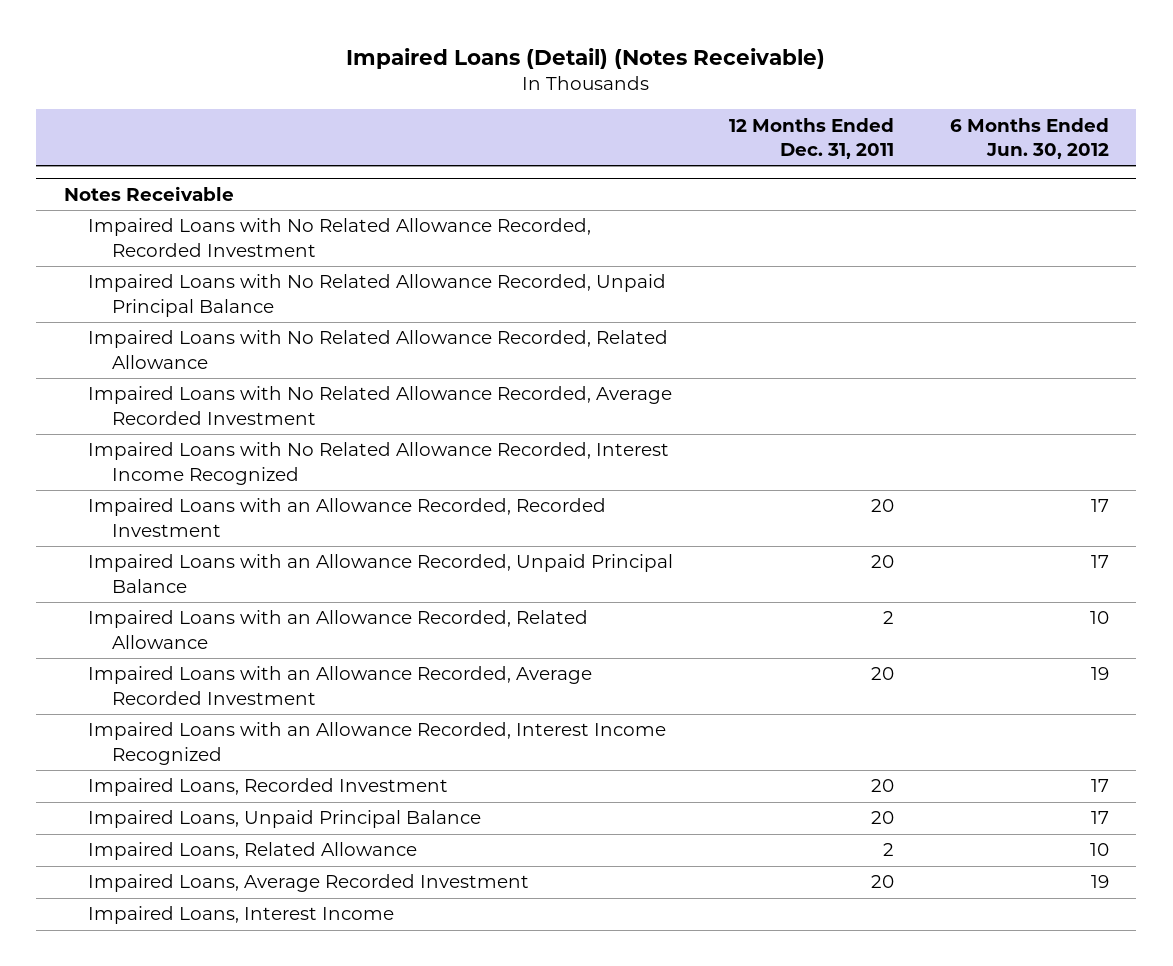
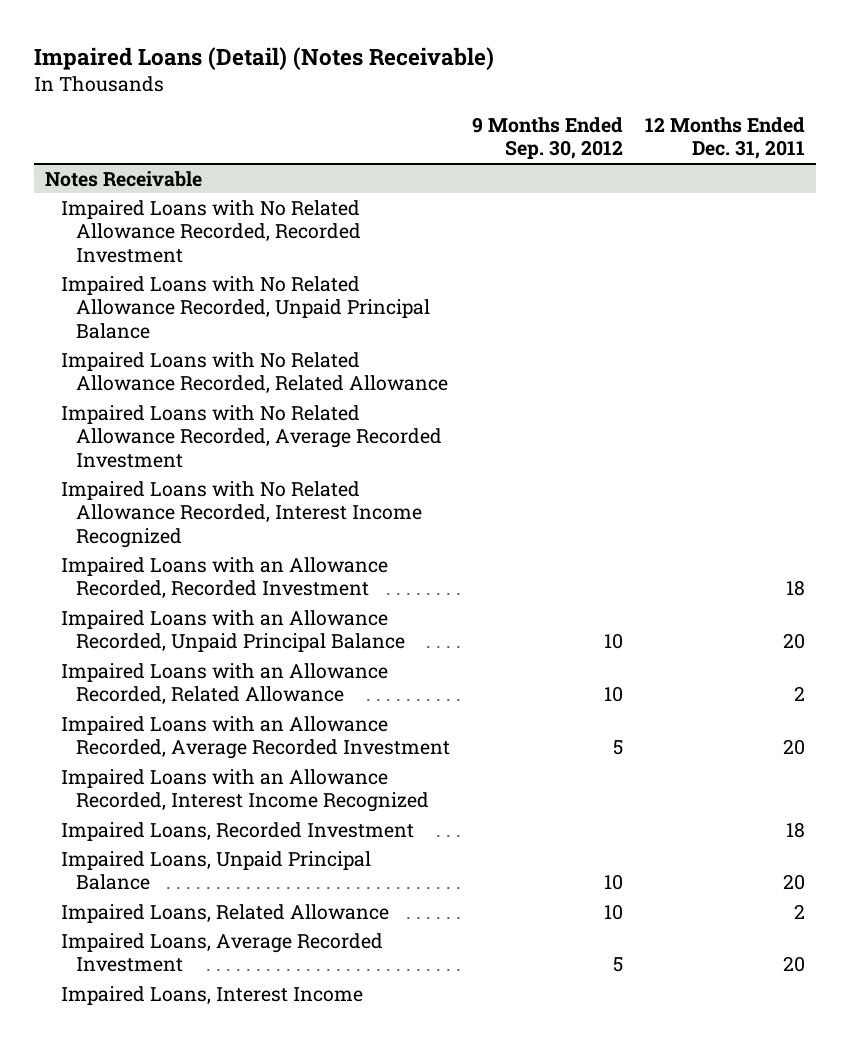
- | 12 Months Ended Dec. 31, 2011 | 6 Months Ended Jun. 30, 2012
+ | 9 Months Ended Sep. 30, 2012 | 12 Months Ended Dec. 31, 2011
@ Notes Receivable
- Impaired Loans with an Allowance Recorded, Recorded Investment | 20 | 17
+ Impaired Loans with an Allowance Recorded, Recorded Investment | | 18
- Impaired Loans, Recorded Investment | 20 | 17
+ Impaired Loans, Recorded Investment | | 18

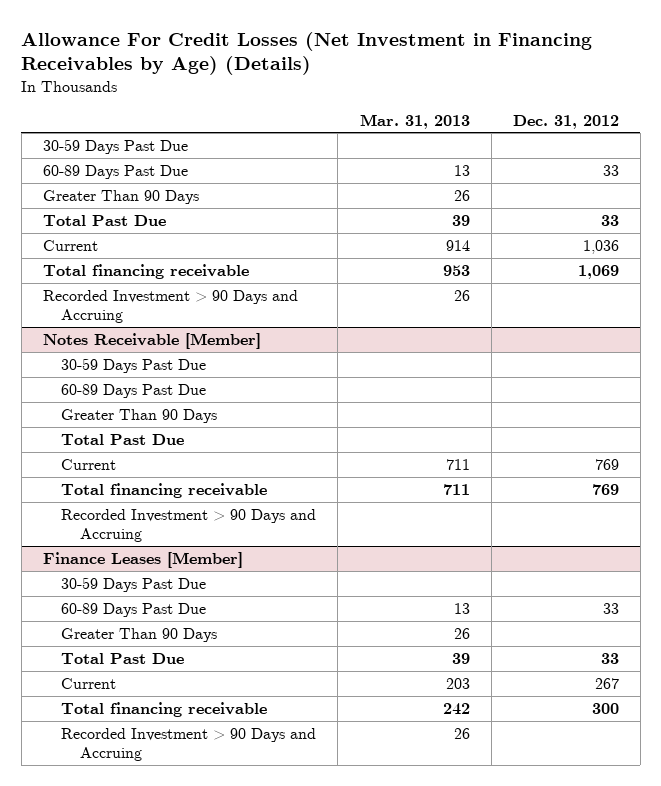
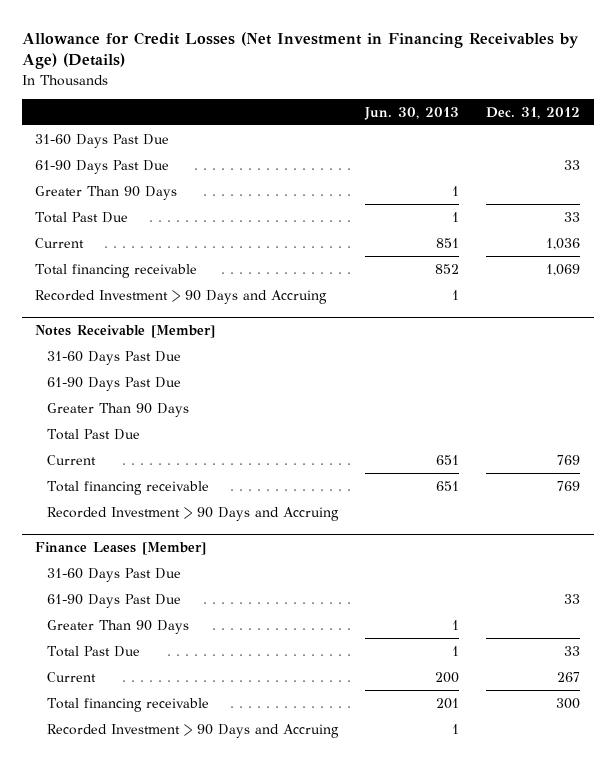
- Allowance For Credit Losses (Net Investment in Financing Receivables by Age) (Details)
+ Allowance for Credit Losses (Net Investment in Financing Receivables by Age) (Details)
- | Mar. 31, 2013 | Dec. 31, 2012
+ | Jun. 30, 2013 | Dec. 31, 2012
- 30-59 Days Past Due
- 60-89 Days Past Due | 13 | 33
+ 31-60 Days Past Due
+ 61-90 Days Past Due | | 33
@ Notes Receivable [Member]
- 30-59 Days Past Due
- 60-89 Days Past Due
+ 31-60 Days Past Due
+ 61-90 Days Past Due
@ Finance Leases [Member]
- 30-59 Days Past Due
- 60-89 Days Past Due | 13 | 33
+ 31-60 Days Past Due
+ 61-90 Days Past Due | | 33

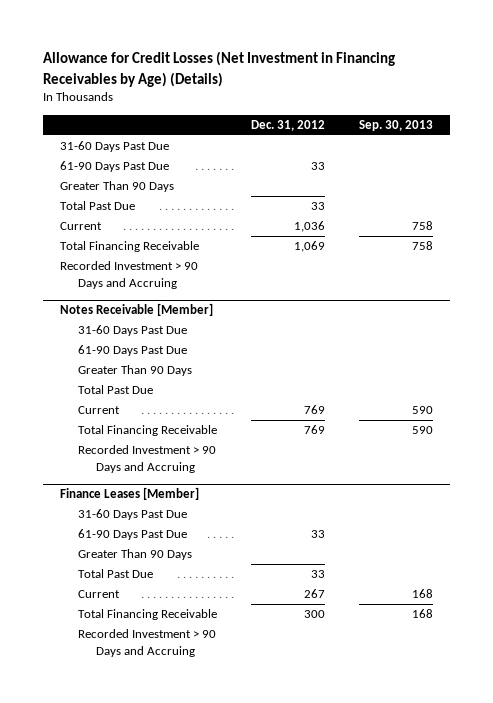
- | Jun. 30, 2013 | Dec. 31, 2012
+ | Dec. 31, 2012 | Sep. 30, 2013
- Total financing receivable | 852 | 1,069
+ Total Financing Receivable | 1,069 | 758
@ Notes Receivable [Member]
- Total financing receivable | 651 | 769
+ Total Financing Receivable | 769 | 590
@ Finance Leases [Member]
- Total financing receivable | 201 | 300
+ Total Financing Receivable | 300 | 168

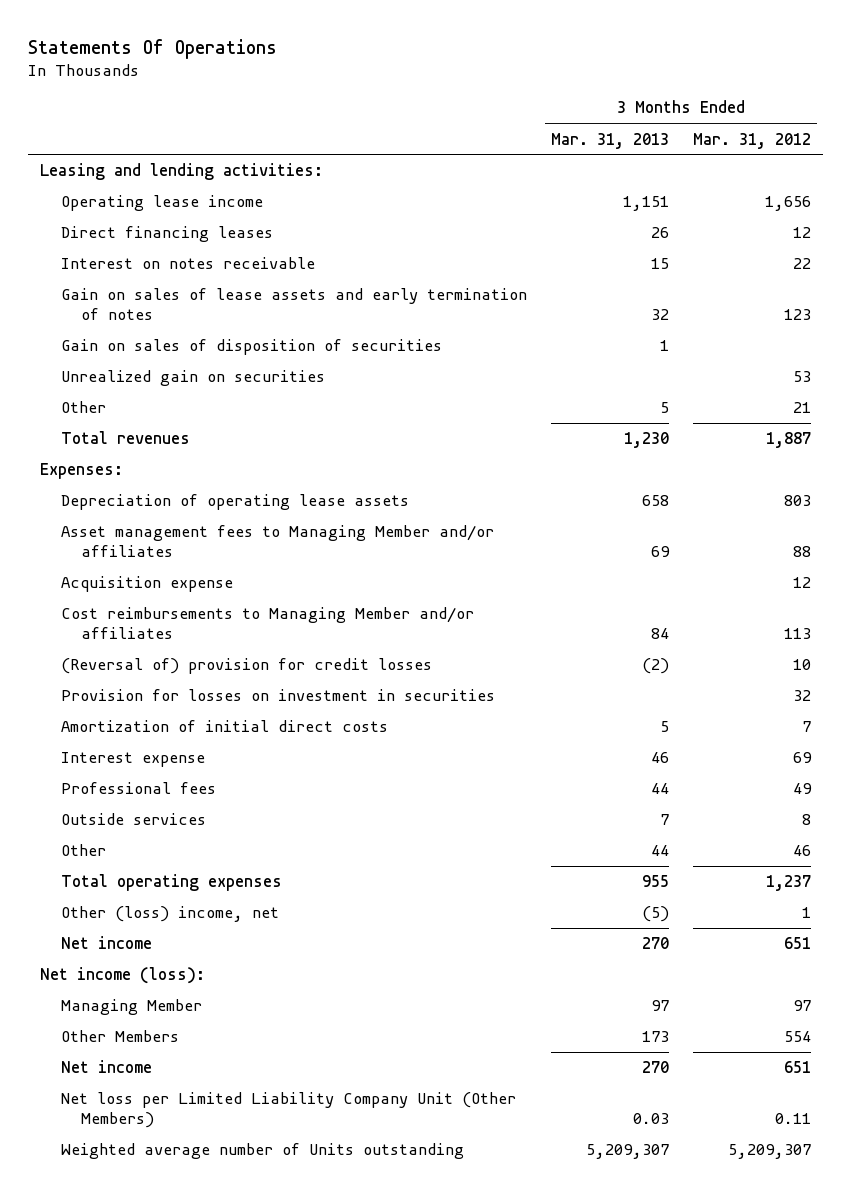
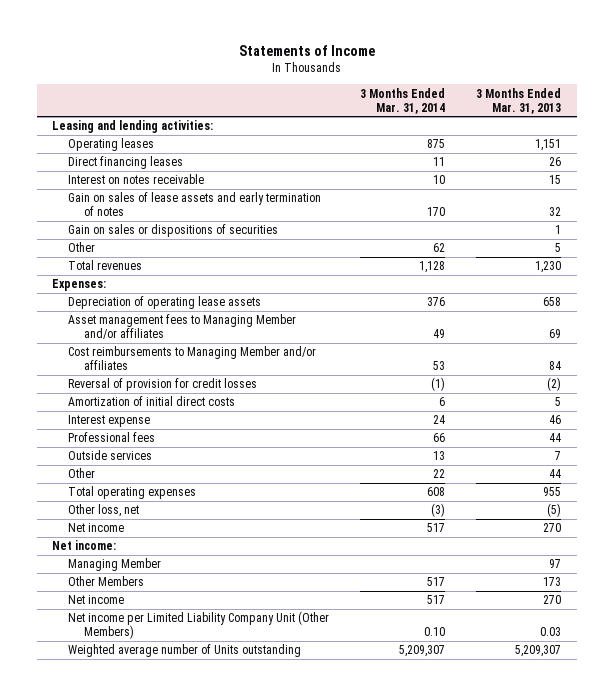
- Statements Of Operations
+ Statements of Income
- | 3 Months Ended Mar. 31, 2013 | 3 Months Ended Mar. 31, 2012
+ | 3 Months Ended Mar. 31, 2014 | 3 Months Ended Mar. 31, 2013
- Operating lease income | 1,151 | 1,656
+ Operating leases | 875 | 1,151
- Gain on sales of disposition of securities | 1 |
- Unrealized gain on securities | | 53
+ Gain on sales or dispositions of securities | | 1
- Acquisition expense | | 12
- (Reversal of) provision for credit losses | (2) | 10
- Provision for losses on investment in securities | | 32
+ Reversal of provision for credit losses | (1) | (2)
- Other (loss) income, net | (5) | 1
+ Other loss, net | (3) | (5)
- Net income (loss):
+ Net income:
- Net loss per Limited Liability Company Unit (Other Members) | 0.03 | 0.11
+ Net income per Limited Liability Company Unit (Other Members) | 0.10 | 0.03

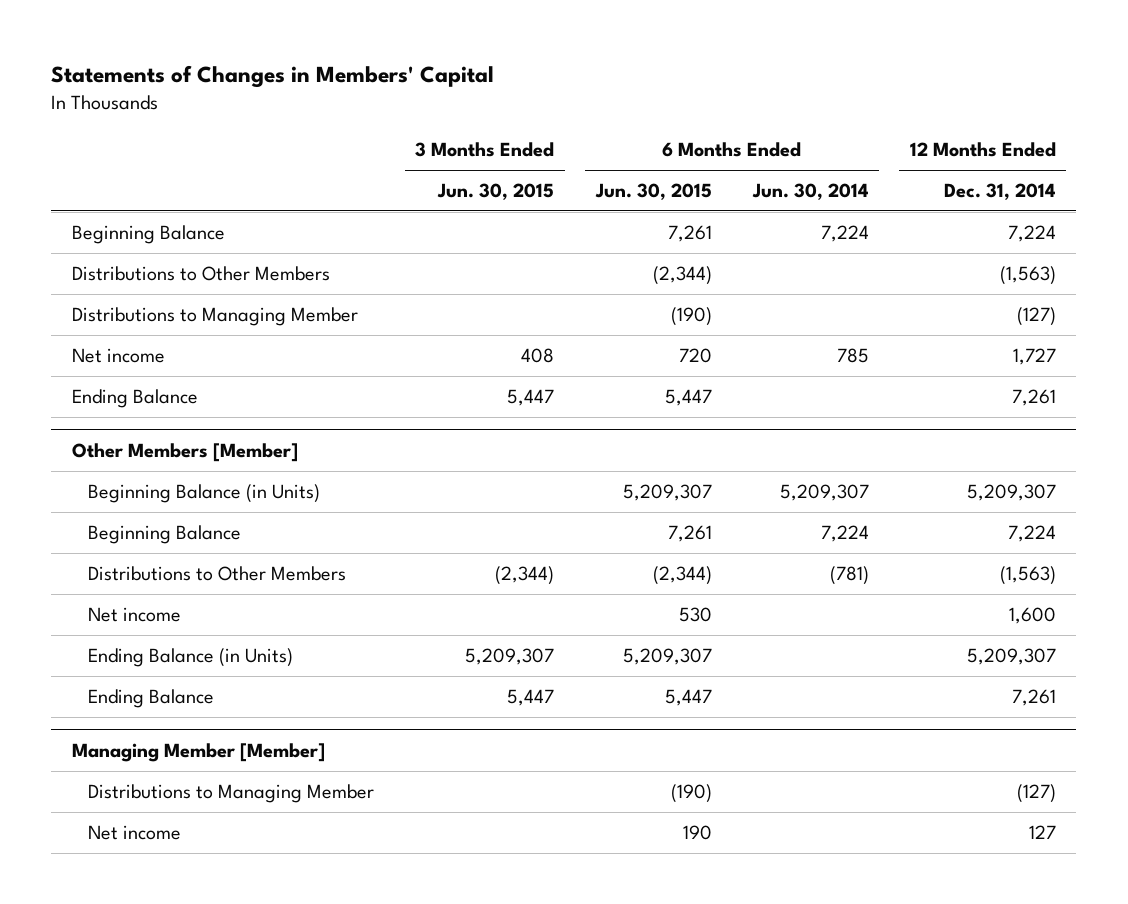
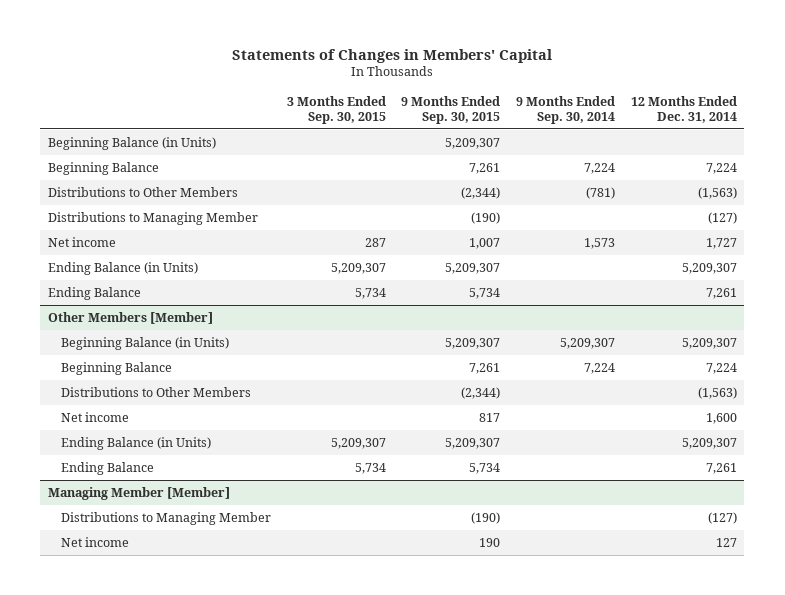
- | 3 Months Ended Jun. 30, 2015 | 6 Months Ended Jun. 30, 2015 | 6 Months Ended Jun. 30, 2014 | 12 Months Ended Dec. 31, 2014
+ | 3 Months Ended Sep. 30, 2015 | 9 Months Ended Sep. 30, 2015 | 9 Months Ended Sep. 30, 2014 | 12 Months Ended Dec. 31, 2014
+ Beginning Balance (in Units) | | 5,209,307 | |
+ Ending Balance (in Units) | 5,209,307 | 5,209,307 | | 5,209,307

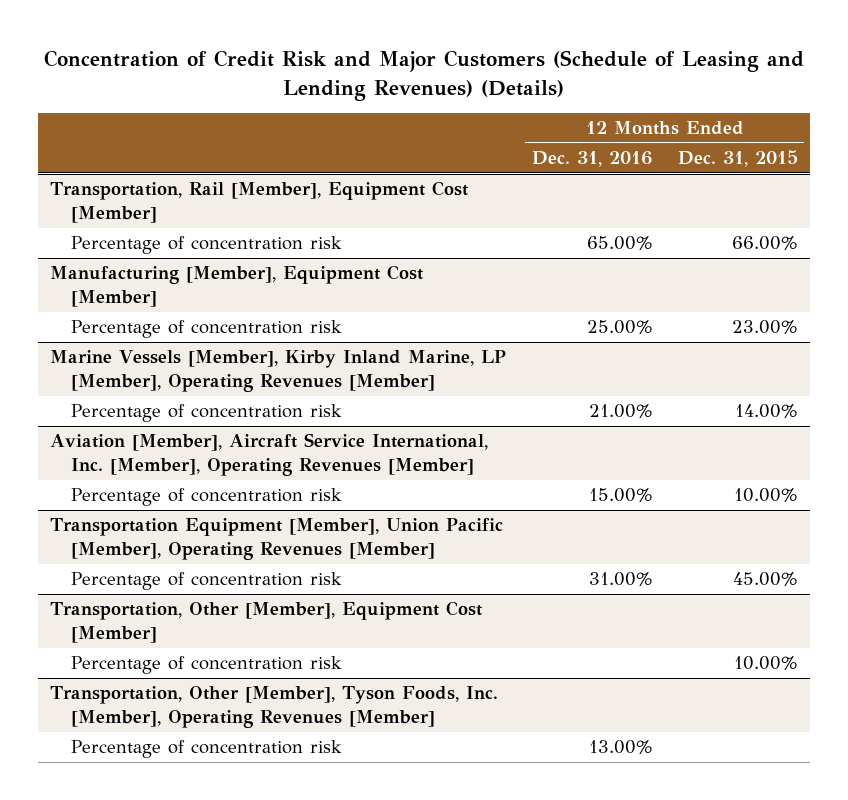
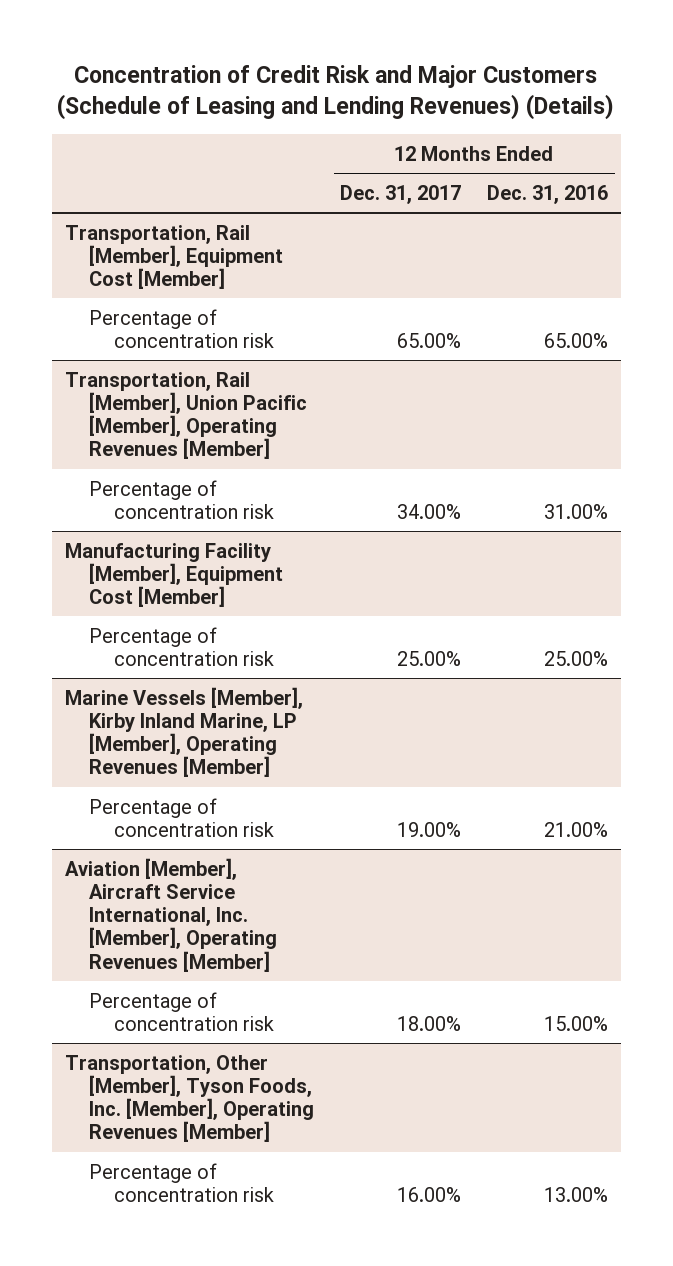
- | 12 Months Ended Dec. 31, 2016 | 12 Months Ended Dec. 31, 2015
+ | 12 Months Ended Dec. 31, 2017 | 12 Months Ended Dec. 31, 2016
- Manufacturing [Member], Equipment Cost [Member]
+ Transportation, Rail [Member], Union Pacific [Member], Operating Revenues [Member]
+ Percentage of concentration risk | 34.00% | 31.00%
+ Manufacturing Facility [Member], Equipment Cost [Member]
- Transportation Equipment [Member], Union Pacific [Member], Operating Revenues [Member]
- Percentage of concentration risk | 31.00% | 45.00%
- Transportation, Other [Member], Equipment Cost [Member]
- Percentage of concentration risk | | 10.00%

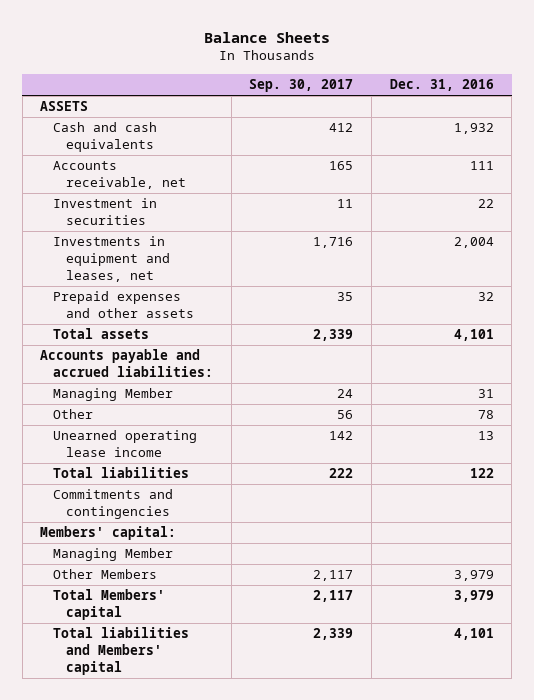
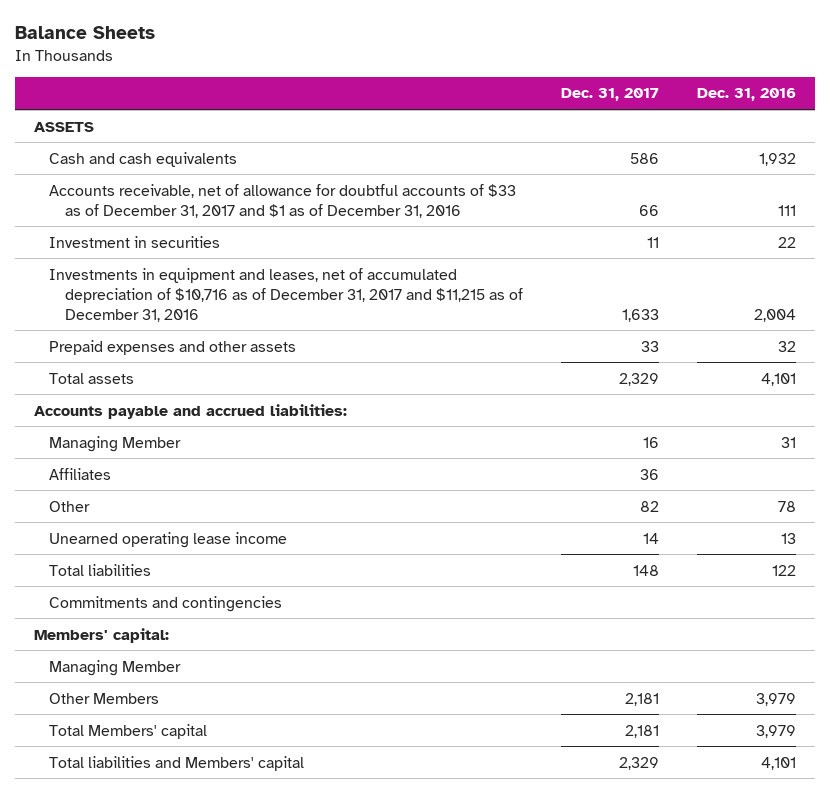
- | Sep. 30, 2017 | Dec. 31, 2016
+ | Dec. 31, 2017 | Dec. 31, 2016
- Accounts receivable, net | 165 | 111
+ Accounts receivable, net of allowance for doubtful accounts of $33 as of December 31, 2017 and $1 as of December 31, 2016 | 66 | 111
- Investments in equipment and leases, net | 1,716 | 2,004
+ Investments in equipment and leases, net of accumulated depreciation of $10,716 as of December 31, 2017 and $11,215 as of December 31, 2016 | 1,633 | 2,004
+ Affiliates | 36 |

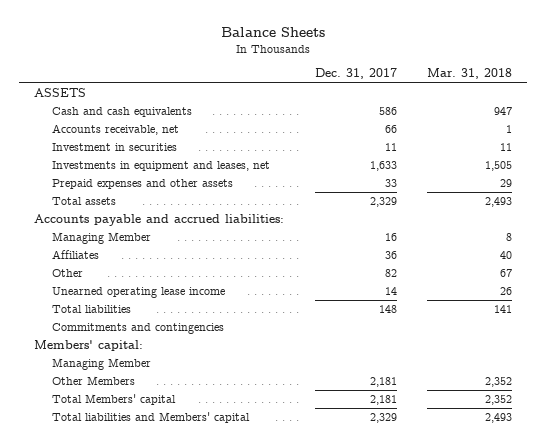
- | Dec. 31, 2017 | Dec. 31, 2016
+ | Dec. 31, 2017 | Mar. 31, 2018
- Accounts receivable, net of allowance for doubtful accounts of $33 as of December 31, 2017 and $1 as of December 31, 2016 | 66 | 111
+ Accounts receivable, net | 66 | 1
- Investments in equipment and leases, net of accumulated depreciation of $10,716 as of December 31, 2017 and $11,215 as of December 31, 2016 | 1,633 | 2,004
+ Investments in equipment and leases, net | 1,633 | 1,505

